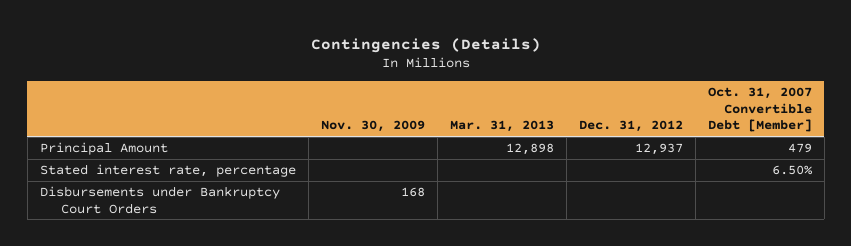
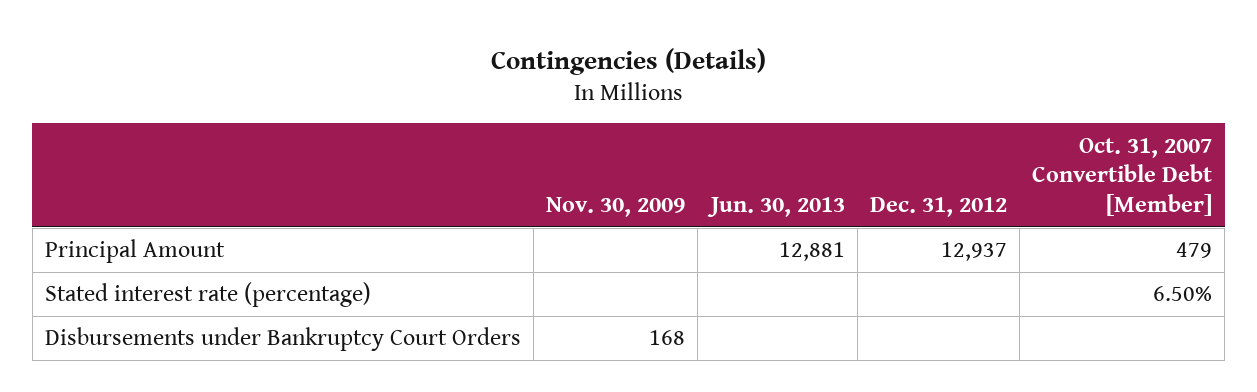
- | Nov. 30, 2009 | Mar. 31, 2013 | Dec. 31, 2012 | Oct. 31, 2007 Convertible Debt [Member]
+ | Nov. 30, 2009 | Jun. 30, 2013 | Dec. 31, 2012 | Oct. 31, 2007 Convertible Debt [Member]
- Stated interest rate, percentage | | | | 6.50%
+ Stated interest rate (percentage) | | | | 6.50%

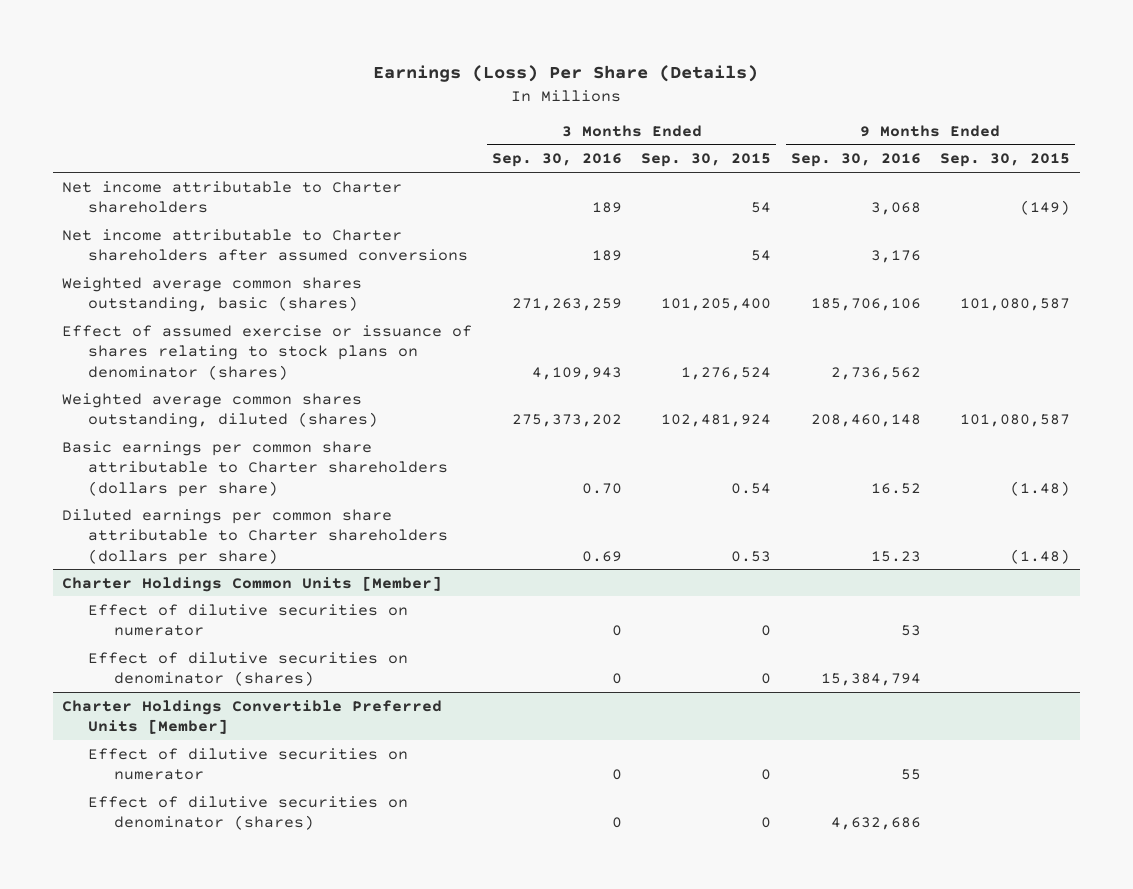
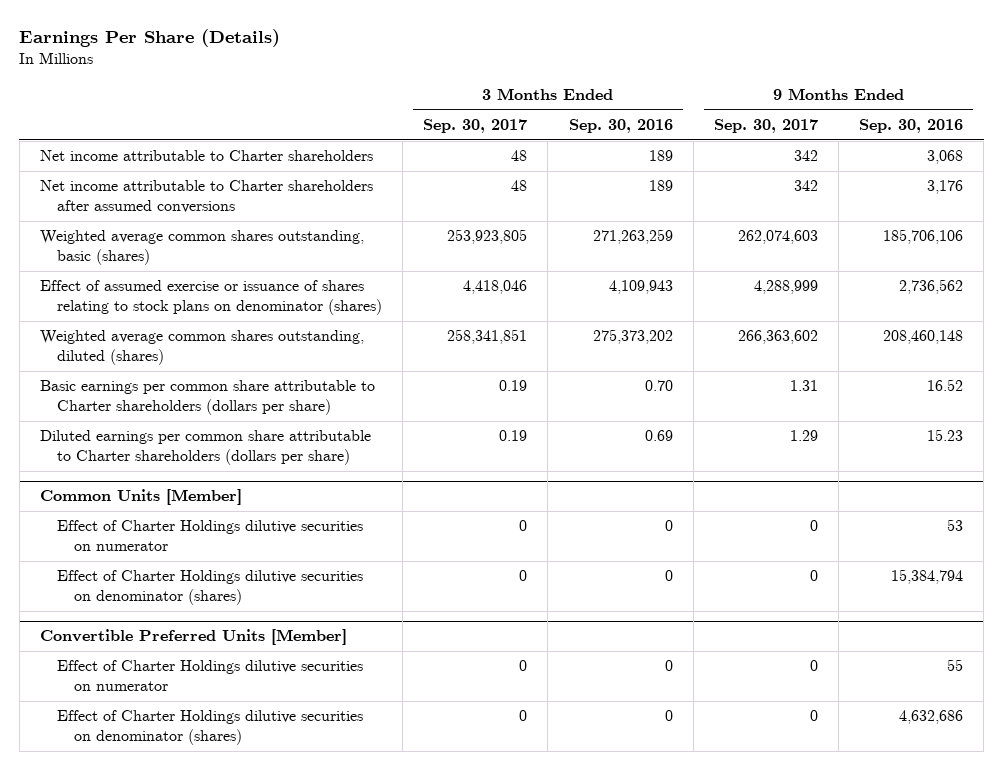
- Earnings (Loss) Per Share (Details)
+ Earnings Per Share (Details)
- | 3 Months Ended Sep. 30, 2016 | 3 Months Ended Sep. 30, 2015 | 9 Months Ended Sep. 30, 2016 | 9 Months Ended Sep. 30, 2015
+ | 3 Months Ended Sep. 30, 2017 | 3 Months Ended Sep. 30, 2016 | 9 Months Ended Sep. 30, 2017 | 9 Months Ended Sep. 30, 2016
- Charter Holdings Common Units [Member]
- Effect of dilutive securities on numerator | 0 | 0 | 53 |
- Effect of dilutive securities on denominator (shares) | 0 | 0 | 15,384,794 |
- Charter Holdings Convertible Preferred Units [Member]
- Effect of dilutive securities on numerator | 0 | 0 | 55 |
- Effect of dilutive securities on denominator (shares) | 0 | 0 | 4,632,686 |
+ Common Units [Member]
+ Effect of Charter Holdings dilutive securities on numerator | 0 | 0 | 0 | 53
+ Effect of Charter Holdings dilutive securities on denominator (shares) | 0 | 0 | 0 | 15,384,794
+ Convertible Preferred Units [Member]
+ Effect of Charter Holdings dilutive securities on numerator | 0 | 0 | 0 | 55
+ Effect of Charter Holdings dilutive securities on denominator (shares) | 0 | 0 | 0 | 4,632,686

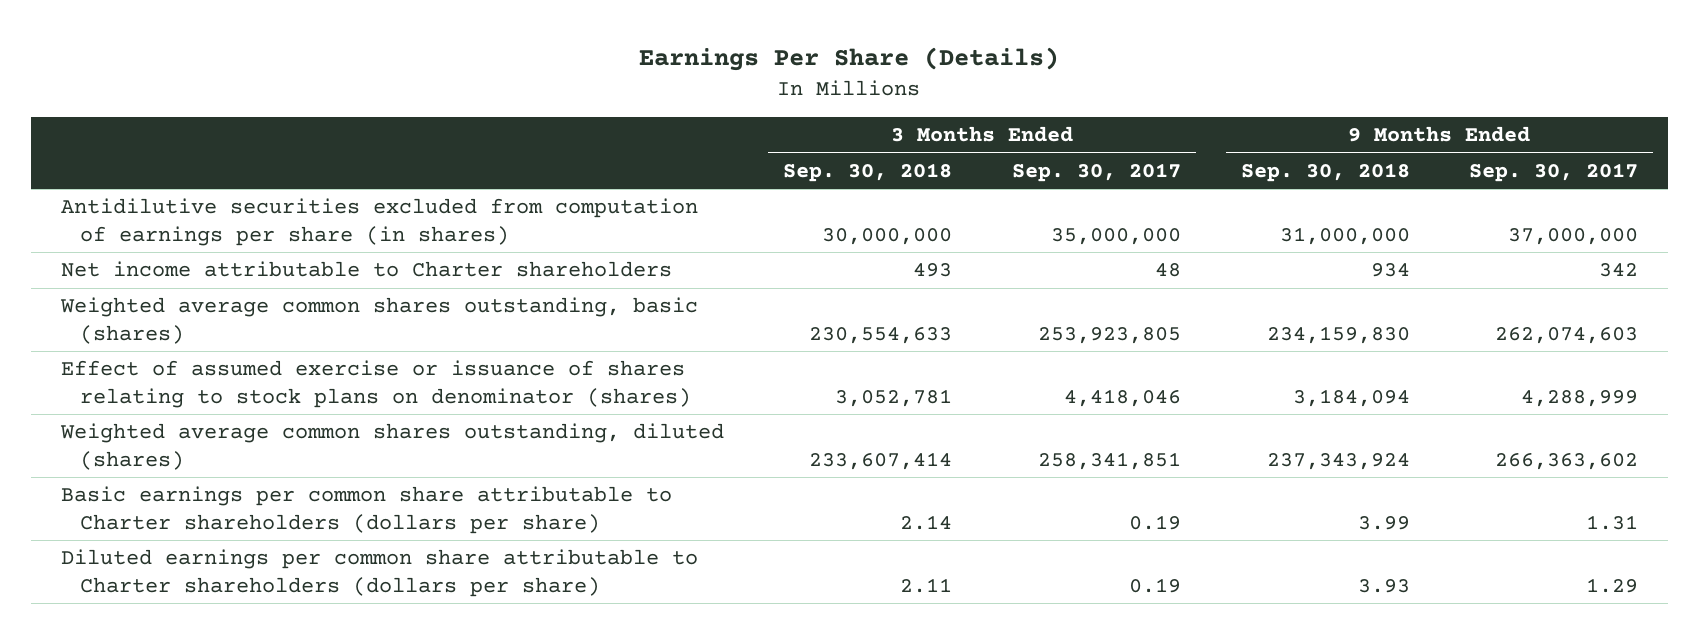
- | 3 Months Ended Sep. 30, 2017 | 3 Months Ended Sep. 30, 2016 | 9 Months Ended Sep. 30, 2017 | 9 Months Ended Sep. 30, 2016
+ | 3 Months Ended Sep. 30, 2018 | 3 Months Ended Sep. 30, 2017 | 9 Months Ended Sep. 30, 2018 | 9 Months Ended Sep. 30, 2017
+ Antidilutive securities excluded from computation of earnings per share (in shares) | 30,000,000 | 35,000,000 | 31,000,000 | 37,000,000
- Net income attributable to Charter shareholders after assumed conversions | 48 | 189 | 342 | 3,176
- Common Units [Member]
- Effect of Charter Holdings dilutive securities on numerator | 0 | 0 | 0 | 53
- Effect of Charter Holdings dilutive securities on denominator (shares) | 0 | 0 | 0 | 15,384,794
- Convertible Preferred Units [Member]
- Effect of Charter Holdings dilutive securities on numerator | 0 | 0 | 0 | 55
- Effect of Charter Holdings dilutive securities on denominator (shares) | 0 | 0 | 0 | 4,632,686

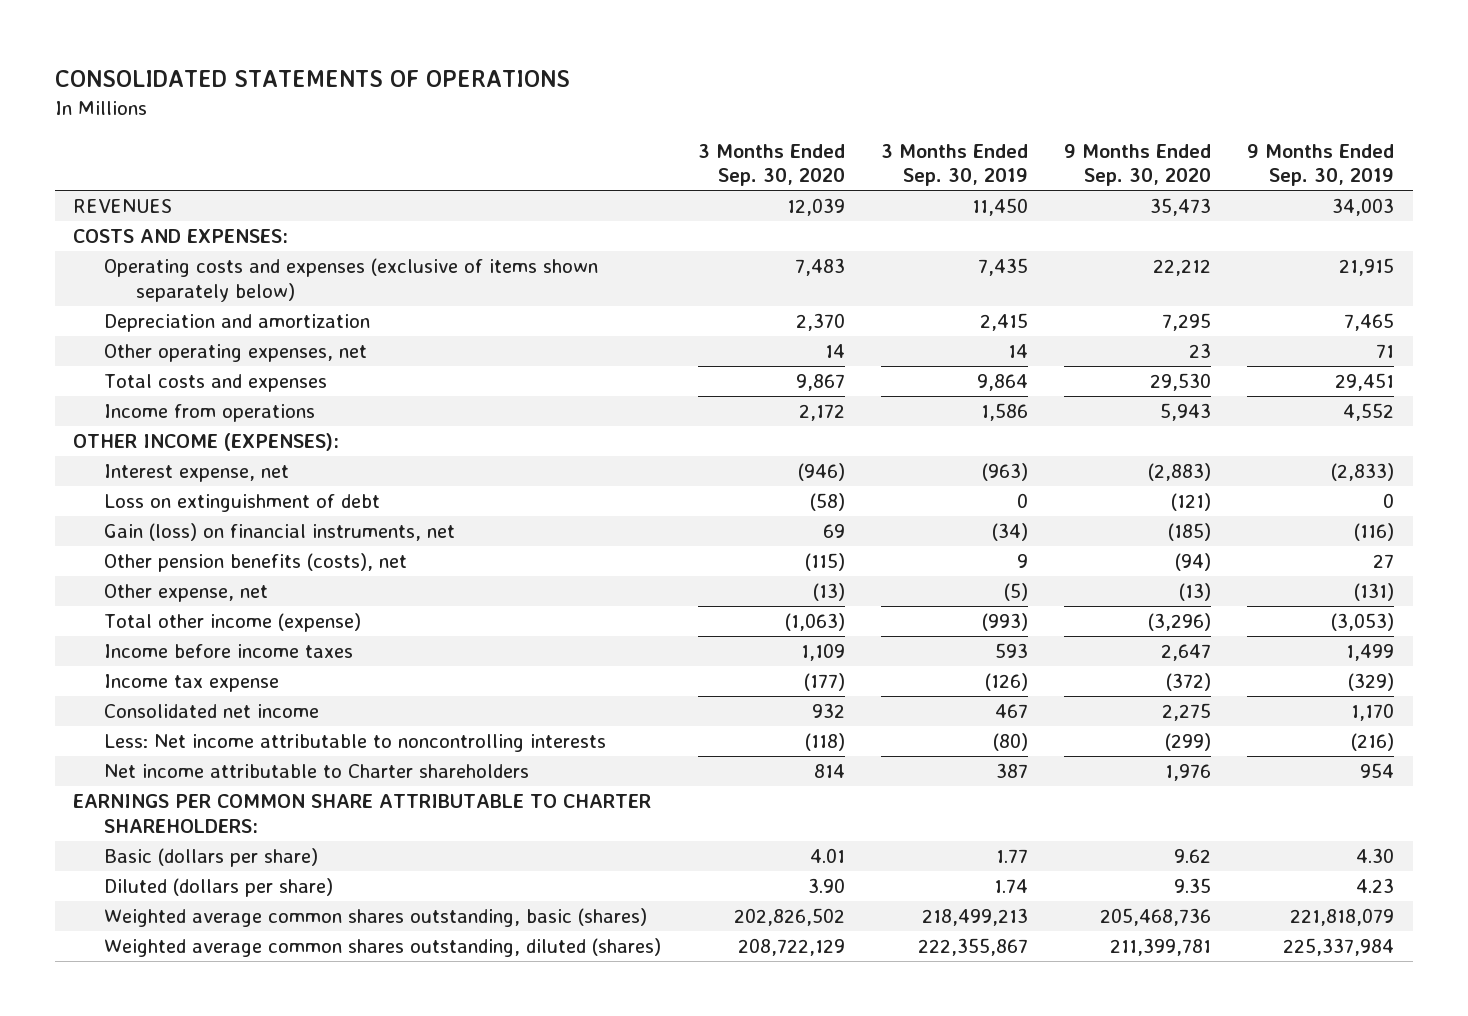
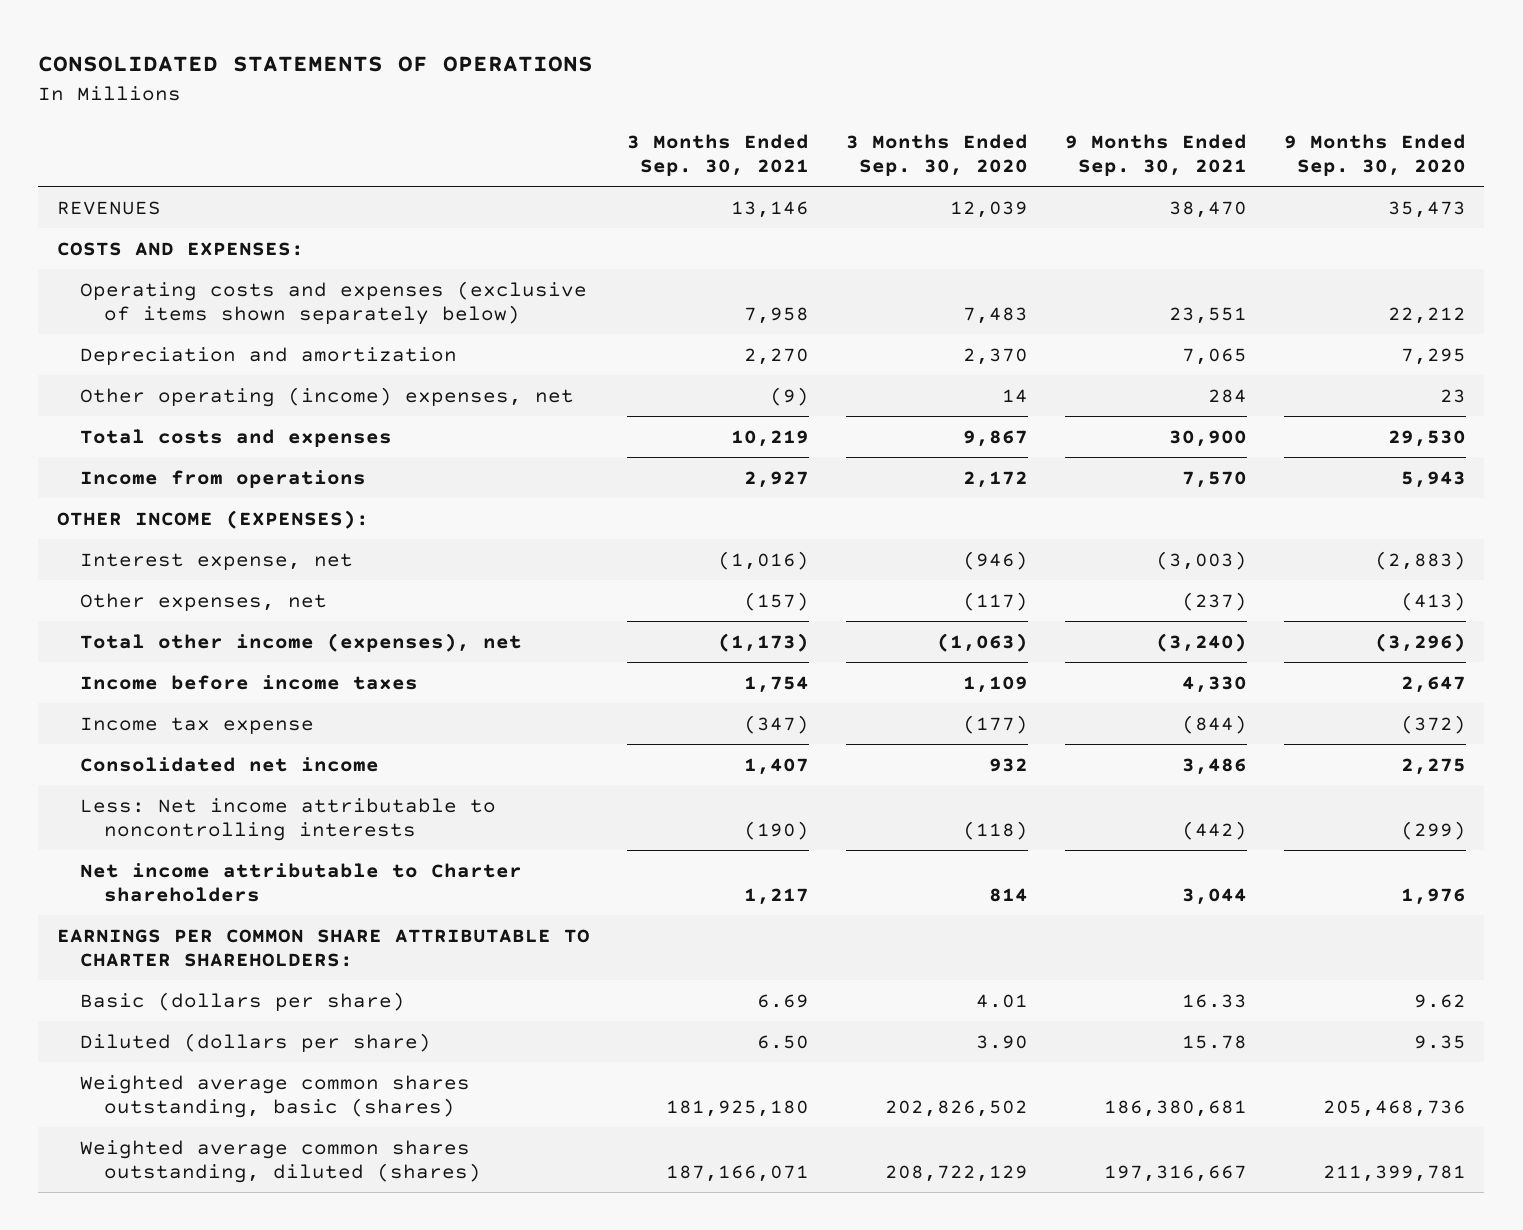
- | 3 Months Ended Sep. 30, 2020 | 3 Months Ended Sep. 30, 2019 | 9 Months Ended Sep. 30, 2020 | 9 Months Ended Sep. 30, 2019
+ | 3 Months Ended Sep. 30, 2021 | 3 Months Ended Sep. 30, 2020 | 9 Months Ended Sep. 30, 2021 | 9 Months Ended Sep. 30, 2020
- Other operating expenses, net | 14 | 14 | 23 | 71
+ Other operating (income) expenses, net | (9) | 14 | 284 | 23
- Loss on extinguishment of debt | (58) | 0 | (121) | 0
- Gain (loss) on financial instruments, net | 69 | (34) | (185) | (116)
- Other pension benefits (costs), net | (115) | 9 | (94) | 27
- Other expense, net | (13) | (5) | (13) | (131)
- Total other income (expense) | (1,063) | (993) | (3,296) | (3,053)
+ Other expenses, net | (157) | (117) | (237) | (413)
+ Total other income (expenses), net | (1,173) | (1,063) | (3,240) | (3,296)

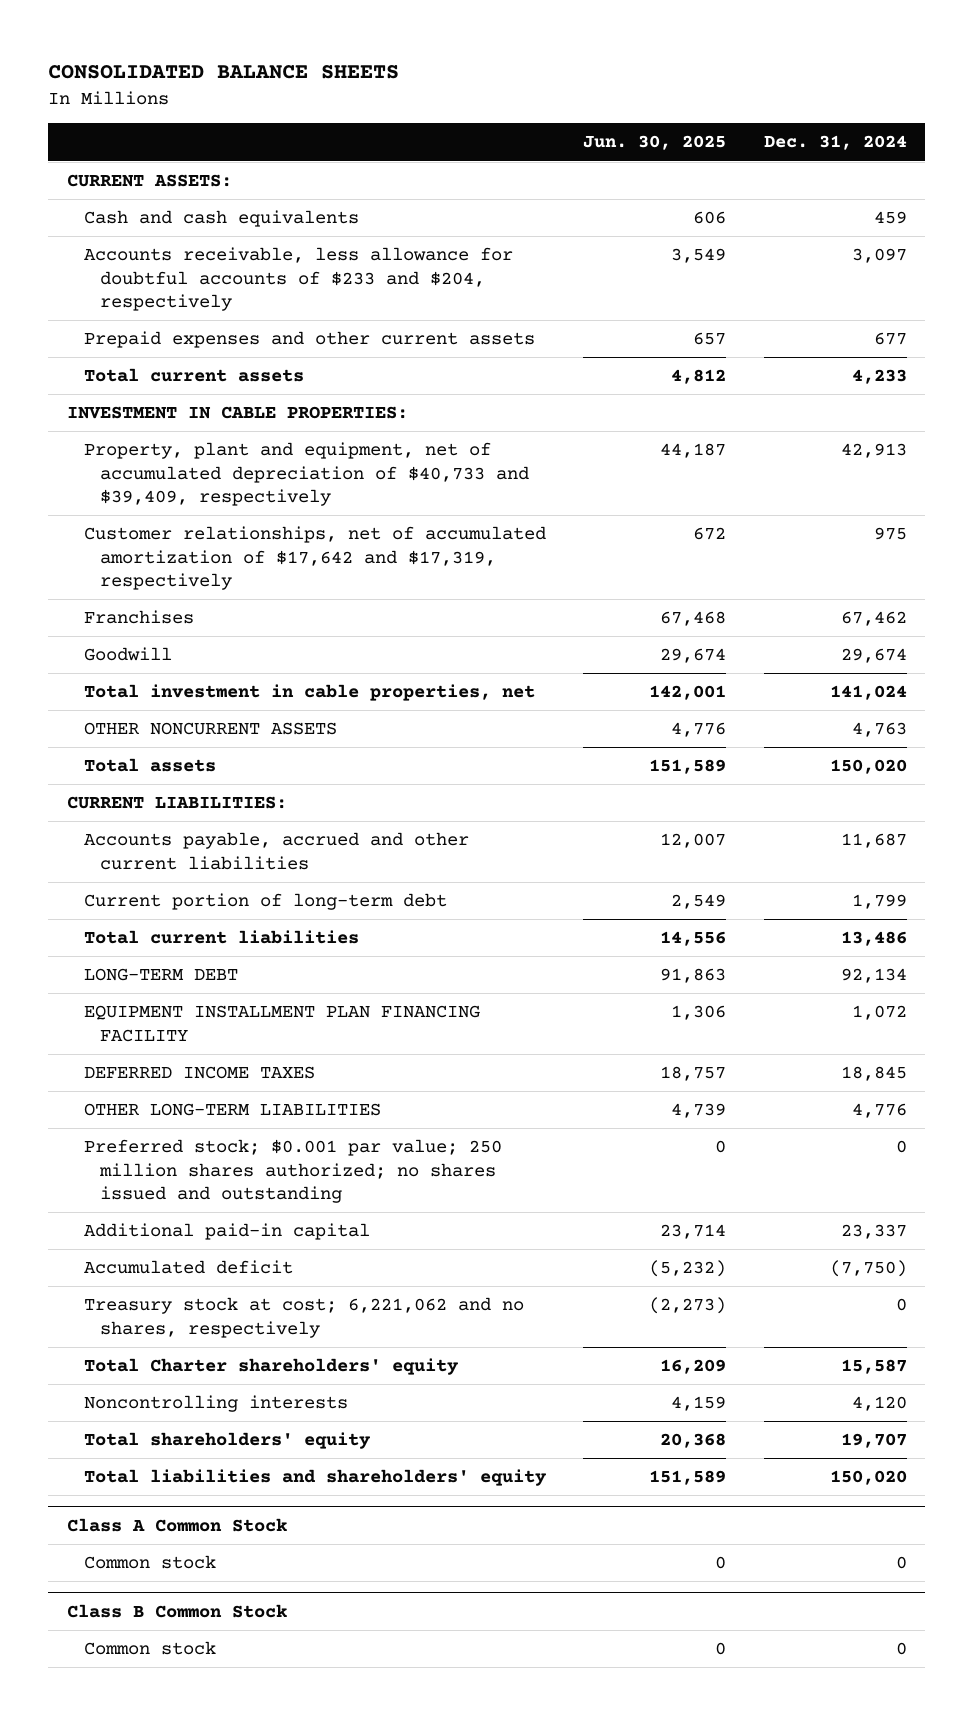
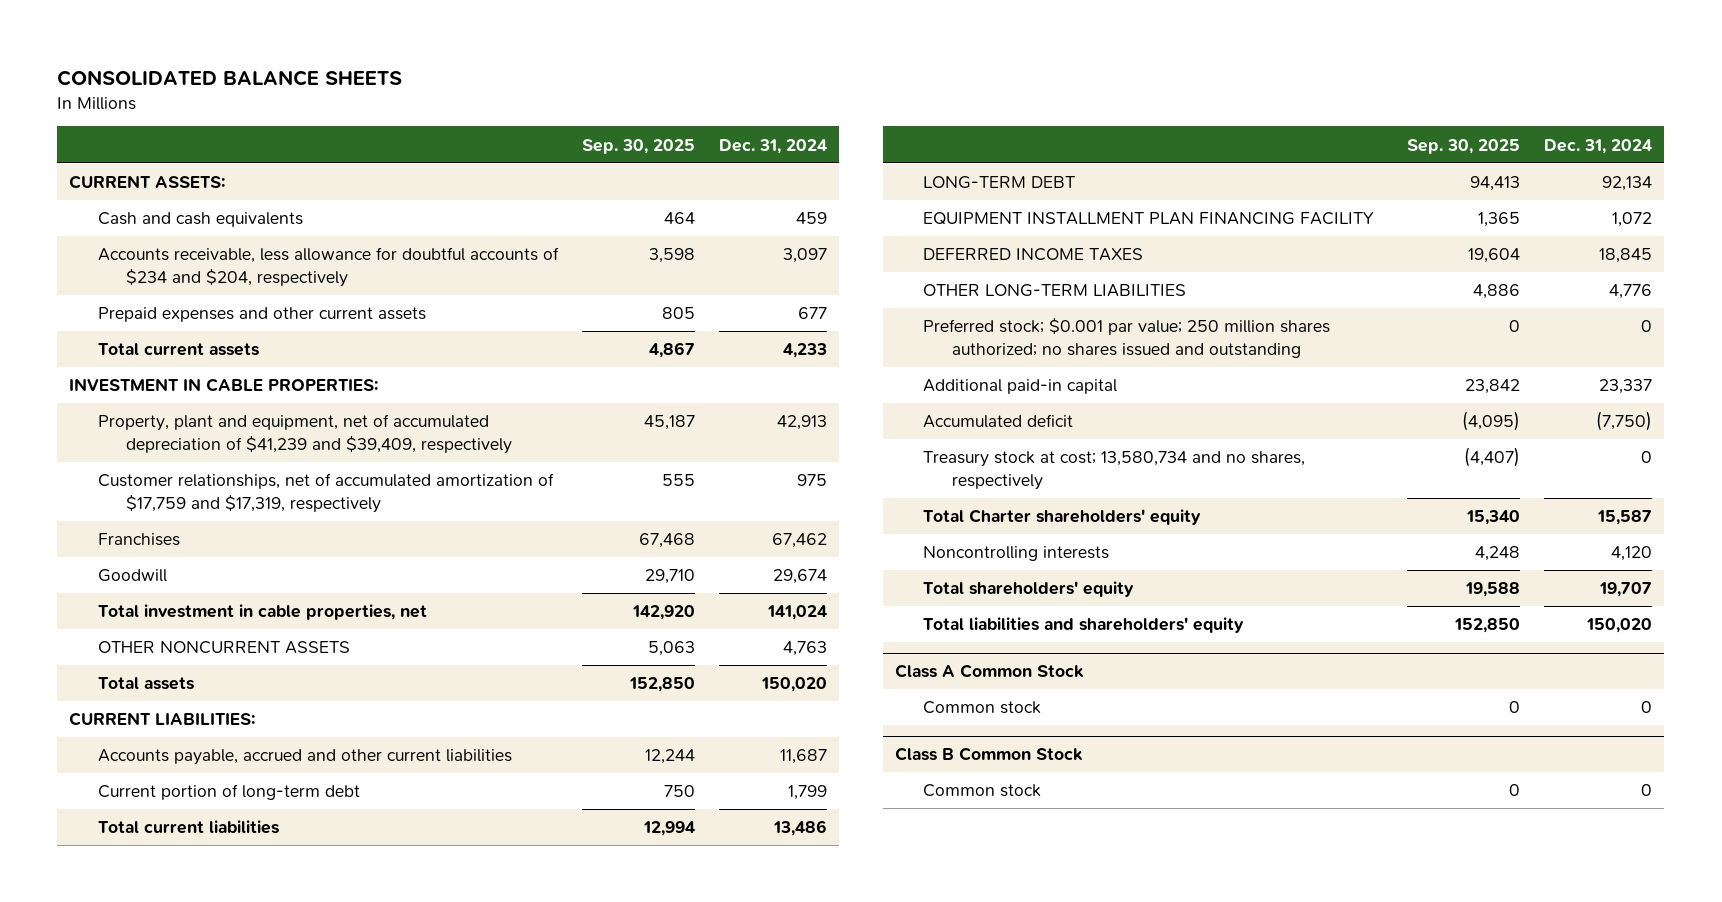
- | Jun. 30, 2025 | Dec. 31, 2024
+ | Sep. 30, 2025 | Dec. 31, 2024
- Accounts receivable, less allowance for doubtful accounts of $233 and $204, respectively | 3,549 | 3,097
+ Accounts receivable, less allowance for doubtful accounts of $234 and $204, respectively | 3,598 | 3,097
- Property, plant and equipment, net of accumulated depreciation of $40,733 and $39,409, respectively | 44,187 | 42,913
- Customer relationships, net of accumulated amortization of $17,642 and $17,319, respectively | 672 | 975
+ Property, plant and equipment, net of accumulated depreciation of $41,239 and $39,409, respectively | 45,187 | 42,913
+ Customer relationships, net of accumulated amortization of $17,759 and $17,319, respectively | 555 | 975
- Treasury stock at cost; 6,221,062 and no shares, respectively | (2,273) | 0
+ Treasury stock at cost; 13,580,734 and no shares, respectively | (4,407) | 0

